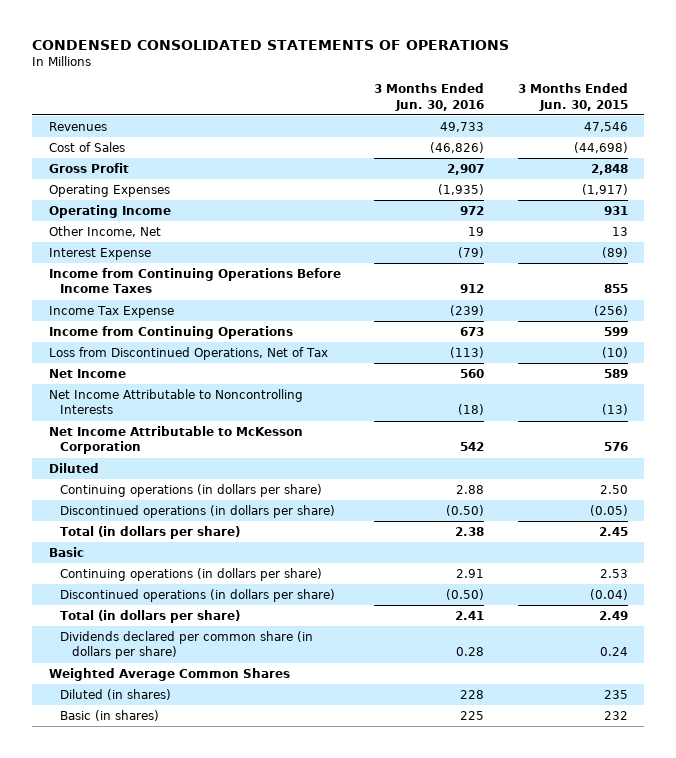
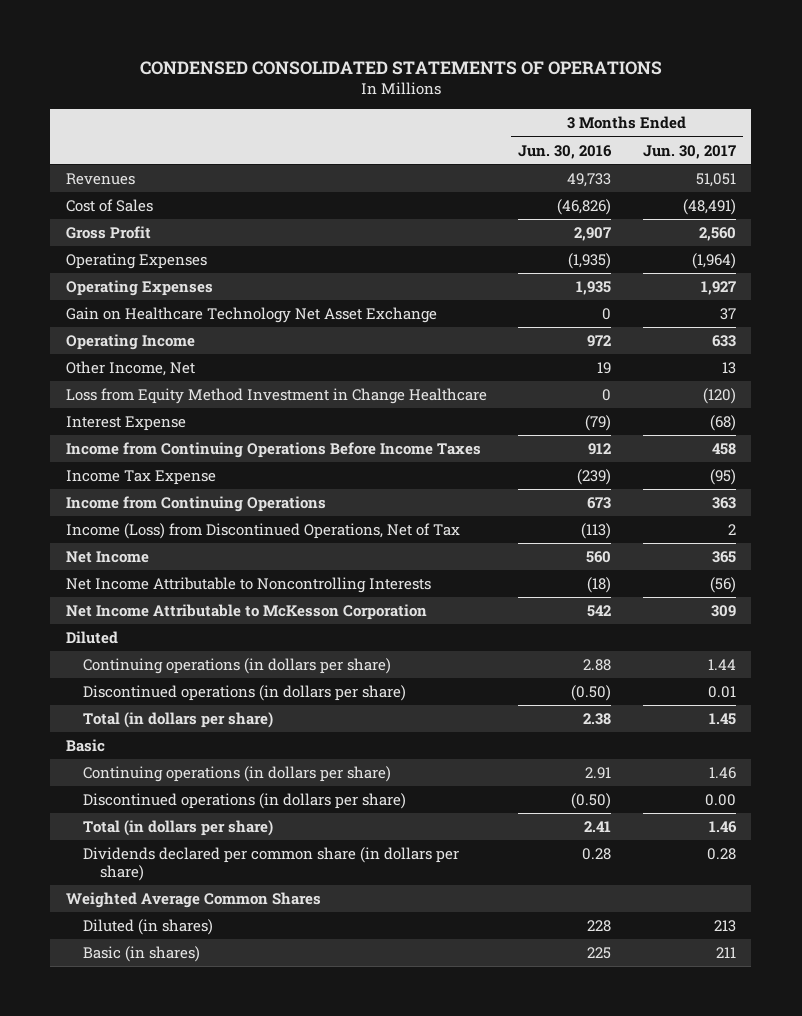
- | 3 Months Ended Jun. 30, 2016 | 3 Months Ended Jun. 30, 2015
+ | 3 Months Ended Jun. 30, 2016 | 3 Months Ended Jun. 30, 2017
+ Operating Expenses | 1,935 | 1,927
+ Gain on Healthcare Technology Net Asset Exchange | 0 | 37
+ Loss from Equity Method Investment in Change Healthcare | 0 | (120)
- Loss from Discontinued Operations, Net of Tax | (113) | (10)
+ Income (Loss) from Discontinued Operations, Net of Tax | (113) | 2

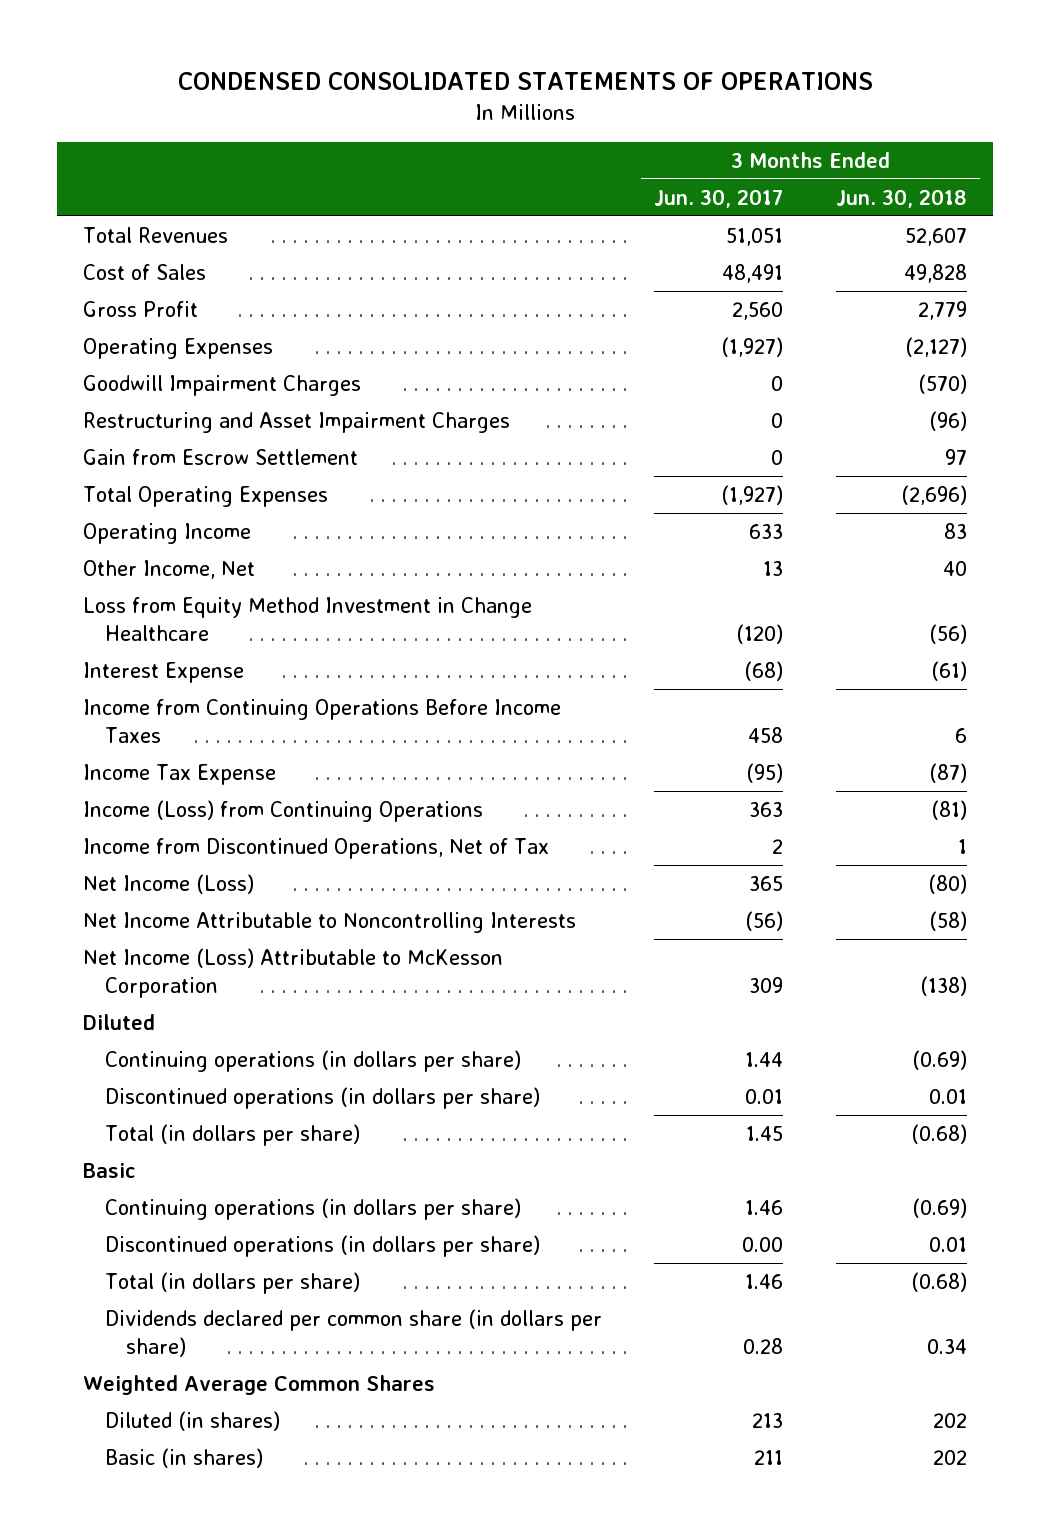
- | 3 Months Ended Jun. 30, 2016 | 3 Months Ended Jun. 30, 2017
+ | 3 Months Ended Jun. 30, 2017 | 3 Months Ended Jun. 30, 2018
- Revenues | 49,733 | 51,051
- Cost of Sales | (46,826) | (48,491)
+ Total Revenues | 51,051 | 52,607
+ Cost of Sales | 48,491 | 49,828
- Operating Expenses | (1,935) | (1,964)
- Operating Expenses | 1,935 | 1,927
- Gain on Healthcare Technology Net Asset Exchange | 0 | 37
+ Operating Expenses | (1,927) | (2,127)
+ Goodwill Impairment Charges | 0 | (570)
+ Restructuring and Asset Impairment Charges | 0 | (96)
+ Gain from Escrow Settlement | 0 | 97
+ Total Operating Expenses | (1,927) | (2,696)
- Income from Continuing Operations | 673 | 363
- Income (Loss) from Discontinued Operations, Net of Tax | (113) | 2
- Net Income | 560 | 365
+ Income (Loss) from Continuing Operations | 363 | (81)
+ Income from Discontinued Operations, Net of Tax | 2 | 1
+ Net Income (Loss) | 365 | (80)
- Net Income Attributable to McKesson Corporation | 542 | 309
+ Net Income (Loss) Attributable to McKesson Corporation | 309 | (138)

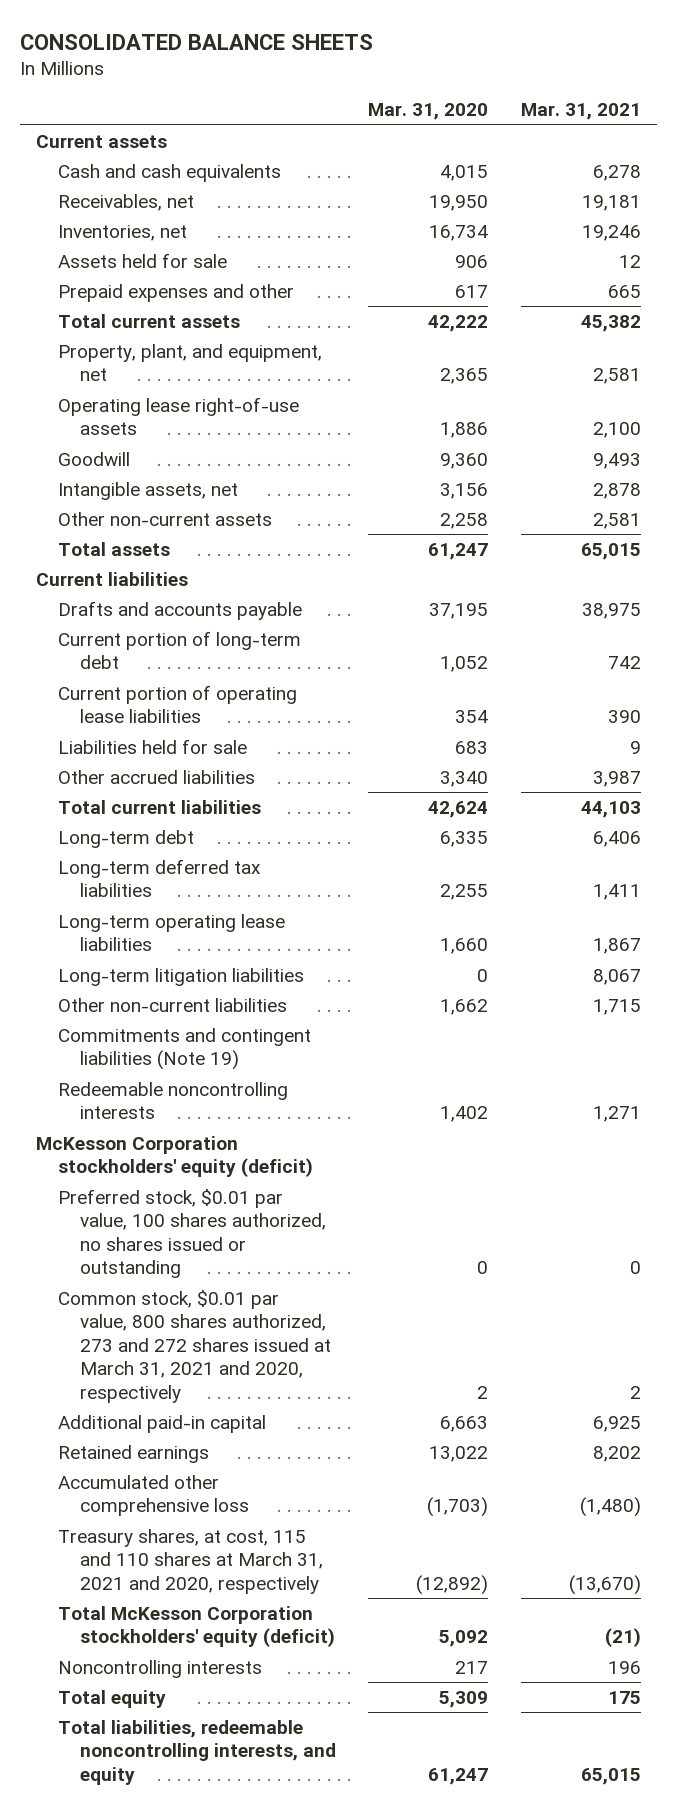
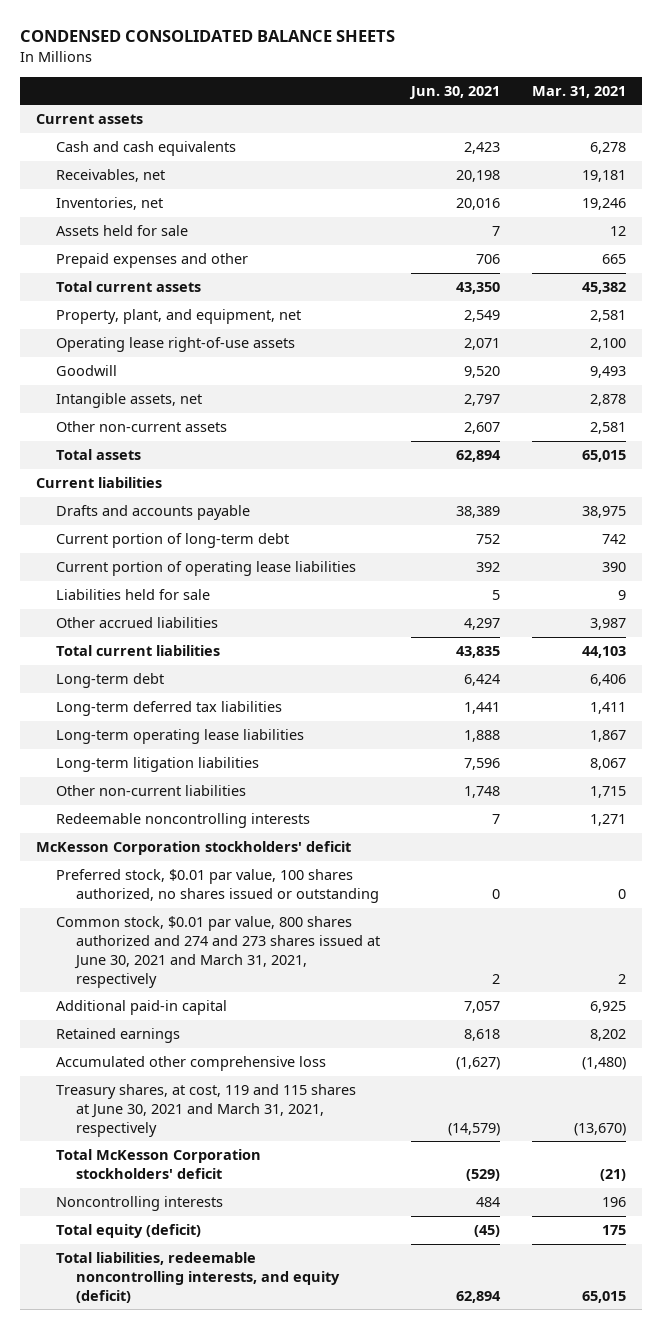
- CONSOLIDATED BALANCE SHEETS
+ CONDENSED CONSOLIDATED BALANCE SHEETS
- | Mar. 31, 2020 | Mar. 31, 2021
+ | Jun. 30, 2021 | Mar. 31, 2021
- Commitments and contingent liabilities (Note 19)
- McKesson Corporation stockholders' equity (deficit)
+ McKesson Corporation stockholders' deficit
- Common stock, $0.01 par value, 800 shares authorized, 273 and 272 shares issued at March 31, 2021 and 2020, respectively | 2 | 2
+ Common stock, $0.01 par value, 800 shares authorized and 274 and 273 shares issued at June 30, 2021 and March 31, 2021, respectively | 2 | 2
- Treasury shares, at cost, 115 and 110 shares at March 31, 2021 and 2020, respectively | (12,892) | (13,670)
- Total McKesson Corporation stockholders' equity (deficit) | 5,092 | (21)
+ Treasury shares, at cost, 119 and 115 shares at June 30, 2021 and March 31, 2021, respectively | (14,579) | (13,670)
+ Total McKesson Corporation stockholders' deficit | (529) | (21)
- Total equity | 5,309 | 175
- Total liabilities, redeemable noncontrolling interests, and equity | 61,247 | 65,015
+ Total equity (deficit) | (45) | 175
+ Total liabilities, redeemable noncontrolling interests, and equity (deficit) | 62,894 | 65,015

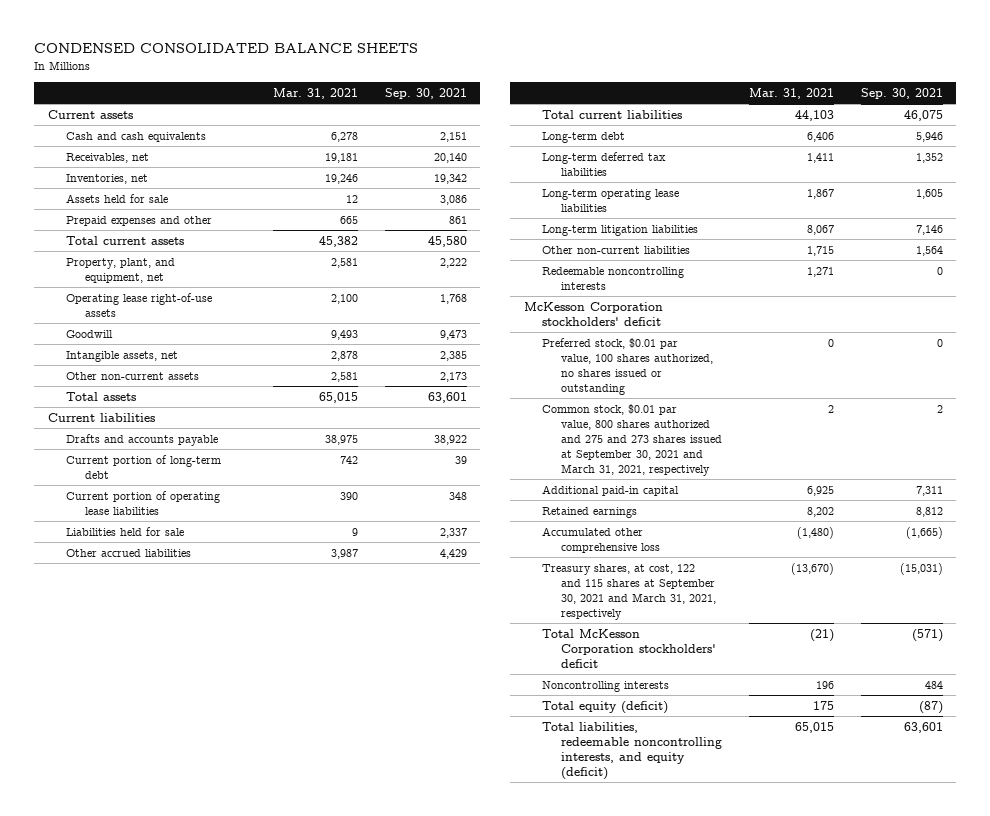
- | Jun. 30, 2021 | Mar. 31, 2021
+ | Mar. 31, 2021 | Sep. 30, 2021
- Common stock, $0.01 par value, 800 shares authorized and 274 and 273 shares issued at June 30, 2021 and March 31, 2021, respectively | 2 | 2
+ Common stock, $0.01 par value, 800 shares authorized and 275 and 273 shares issued at September 30, 2021 and March 31, 2021, respectively | 2 | 2
- Treasury shares, at cost, 119 and 115 shares at June 30, 2021 and March 31, 2021, respectively | (14,579) | (13,670)
+ Treasury shares, at cost, 122 and 115 shares at September 30, 2021 and March 31, 2021, respectively | (13,670) | (15,031)

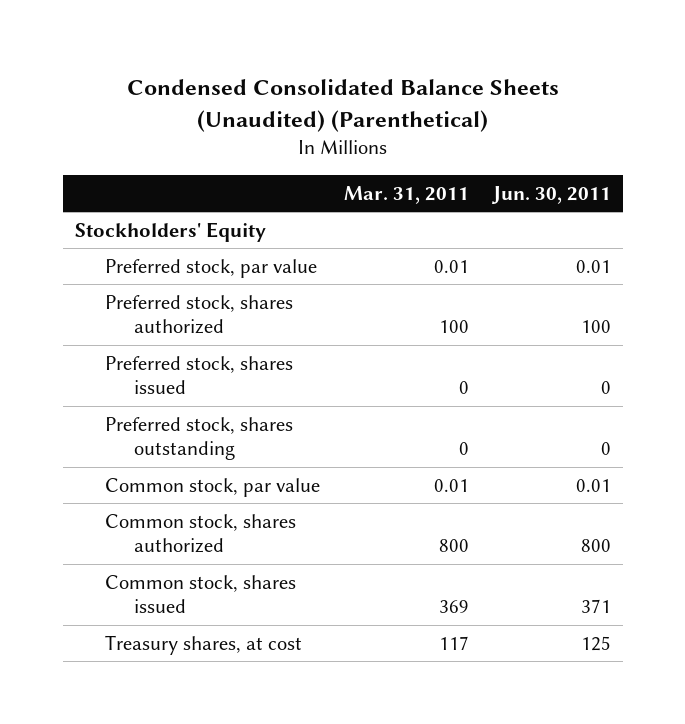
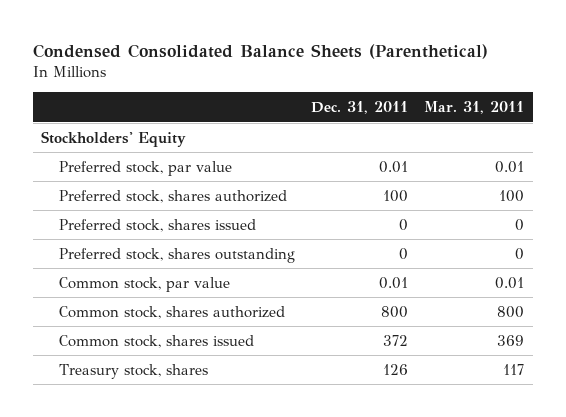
- Condensed Consolidated Balance Sheets (Unaudited) (Parenthetical)
+ Condensed Consolidated Balance Sheets (Parenthetical)
- | Mar. 31, 2011 | Jun. 30, 2011
+ | Dec. 31, 2011 | Mar. 31, 2011
- Treasury shares, at cost | 117 | 125
+ Treasury stock, shares | 126 | 117

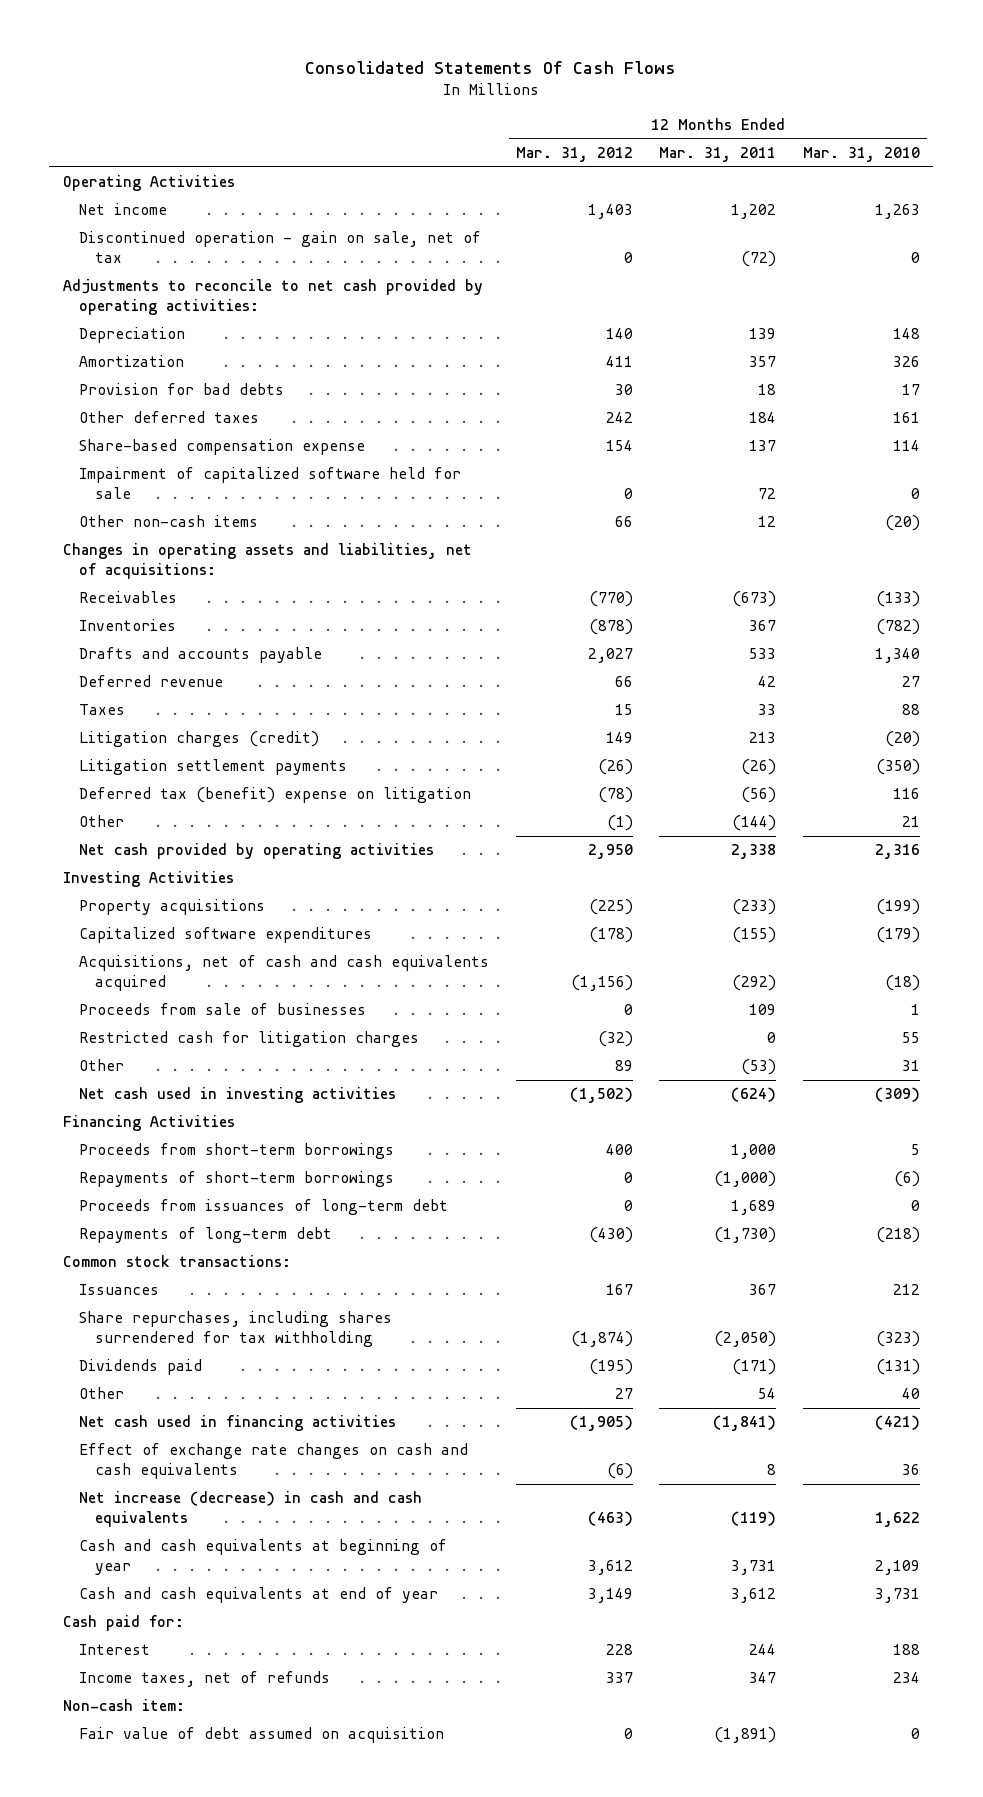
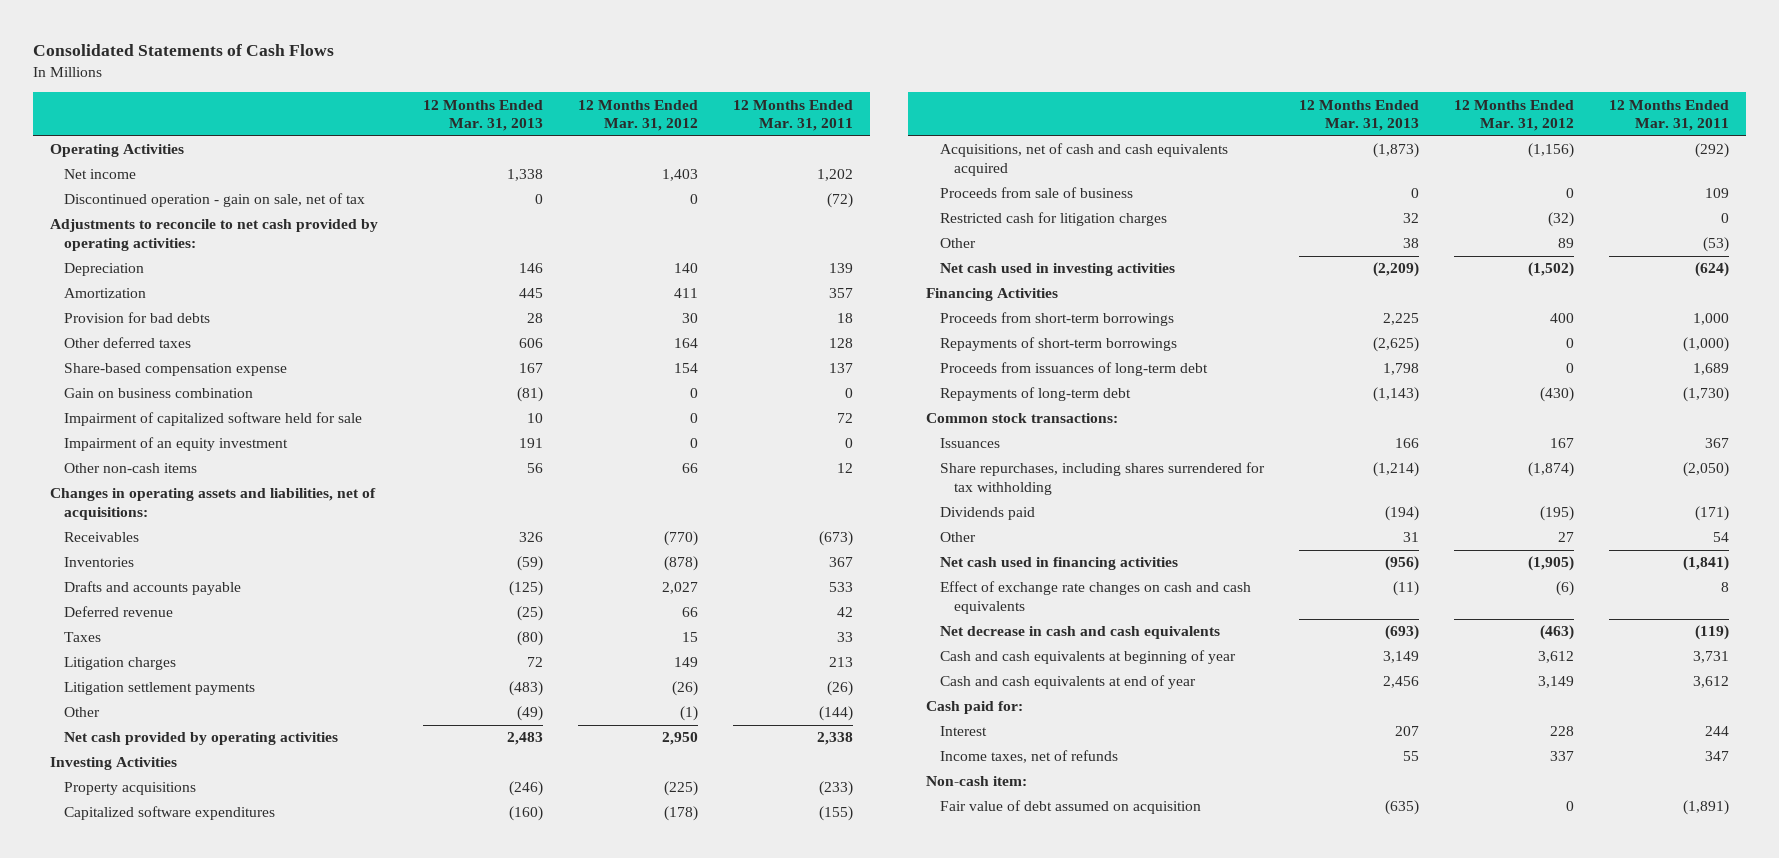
- Consolidated Statements Of Cash Flows
+ Consolidated Statements of Cash Flows
- | 12 Months Ended Mar. 31, 2012 | 12 Months Ended Mar. 31, 2011 | 12 Months Ended Mar. 31, 2010
+ | 12 Months Ended Mar. 31, 2013 | 12 Months Ended Mar. 31, 2012 | 12 Months Ended Mar. 31, 2011
- Other deferred taxes | 242 | 184 | 161
+ Other deferred taxes | 606 | 164 | 128
+ Gain on business combination | (81) | 0 | 0
+ Impairment of an equity investment | 191 | 0 | 0
- Litigation charges (credit) | 149 | 213 | (20)
+ Litigation charges | 72 | 149 | 213
- Deferred tax (benefit) expense on litigation | (78) | (56) | 116
- Proceeds from sale of businesses | 0 | 109 | 1
+ Proceeds from sale of business | 0 | 0 | 109
- Net increase (decrease) in cash and cash equivalents | (463) | (119) | 1,622
+ Net decrease in cash and cash equivalents | (693) | (463) | (119)

